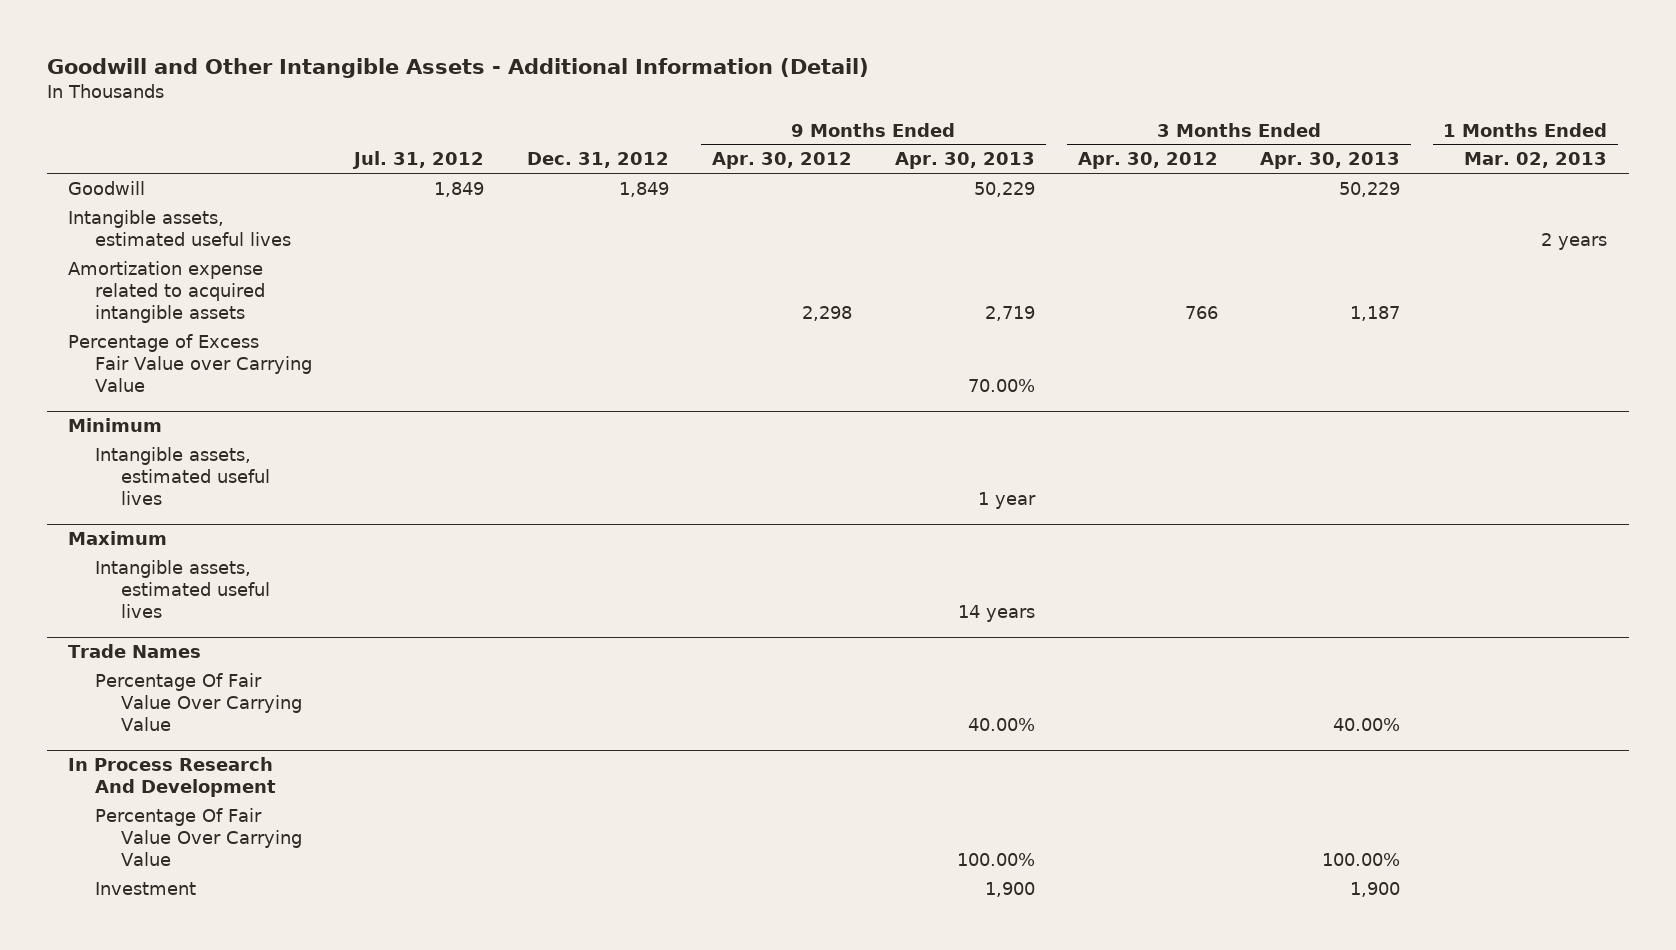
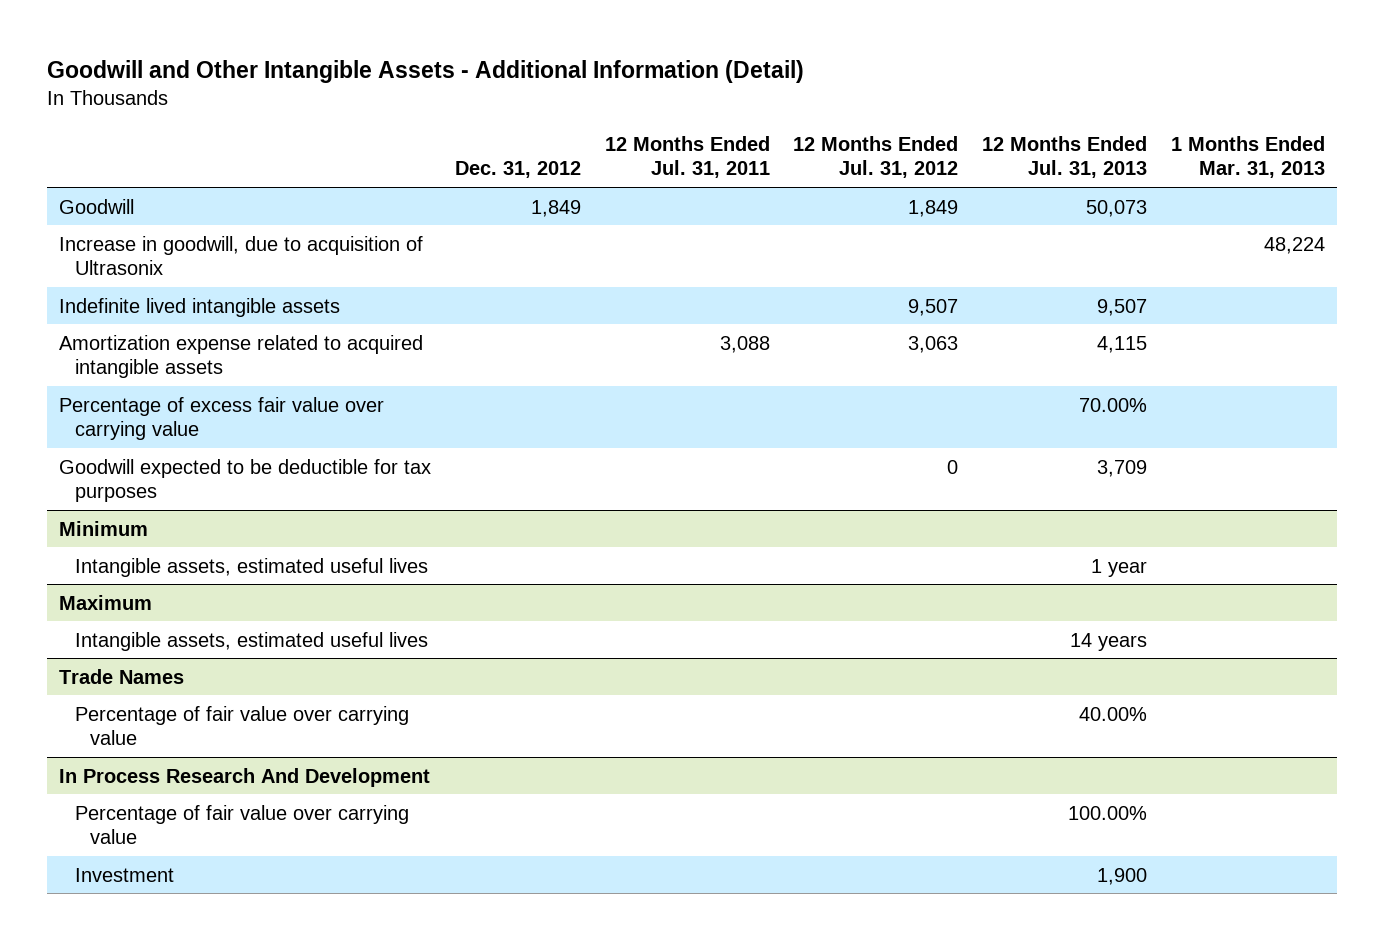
- | Jul. 31, 2012 | Dec. 31, 2012 | 9 Months Ended Apr. 30, 2012 | 9 Months Ended Apr. 30, 2013 | 3 Months Ended Apr. 30, 2012 | 3 Months Ended Apr. 30, 2013 | 1 Months Ended Mar. 02, 2013
+ | Dec. 31, 2012 | 12 Months Ended Jul. 31, 2011 | 12 Months Ended Jul. 31, 2012 | 12 Months Ended Jul. 31, 2013 | 1 Months Ended Mar. 31, 2013
- Intangible assets, estimated useful lives | | | | | | | 2 years
+ Increase in goodwill, due to acquisition of Ultrasonix | | | | | 48,224
+ Indefinite lived intangible assets | | | 9,507 | 9,507 |
- Percentage of Excess Fair Value over Carrying Value | | | | 70.00% | | |
+ Percentage of excess fair value over carrying value | | | | 70.00% |
+ Goodwill expected to be deductible for tax purposes | | | 0 | 3,709 |
@ Trade Names
- Percentage Of Fair Value Over Carrying Value | | | | 40.00% | | 40.00% |
+ Percentage of fair value over carrying value | | | | 40.00% |
@ In Process Research And Development
- Percentage Of Fair Value Over Carrying Value | | | | 100.00% | | 100.00% |
+ Percentage of fair value over carrying value | | | | 100.00% |

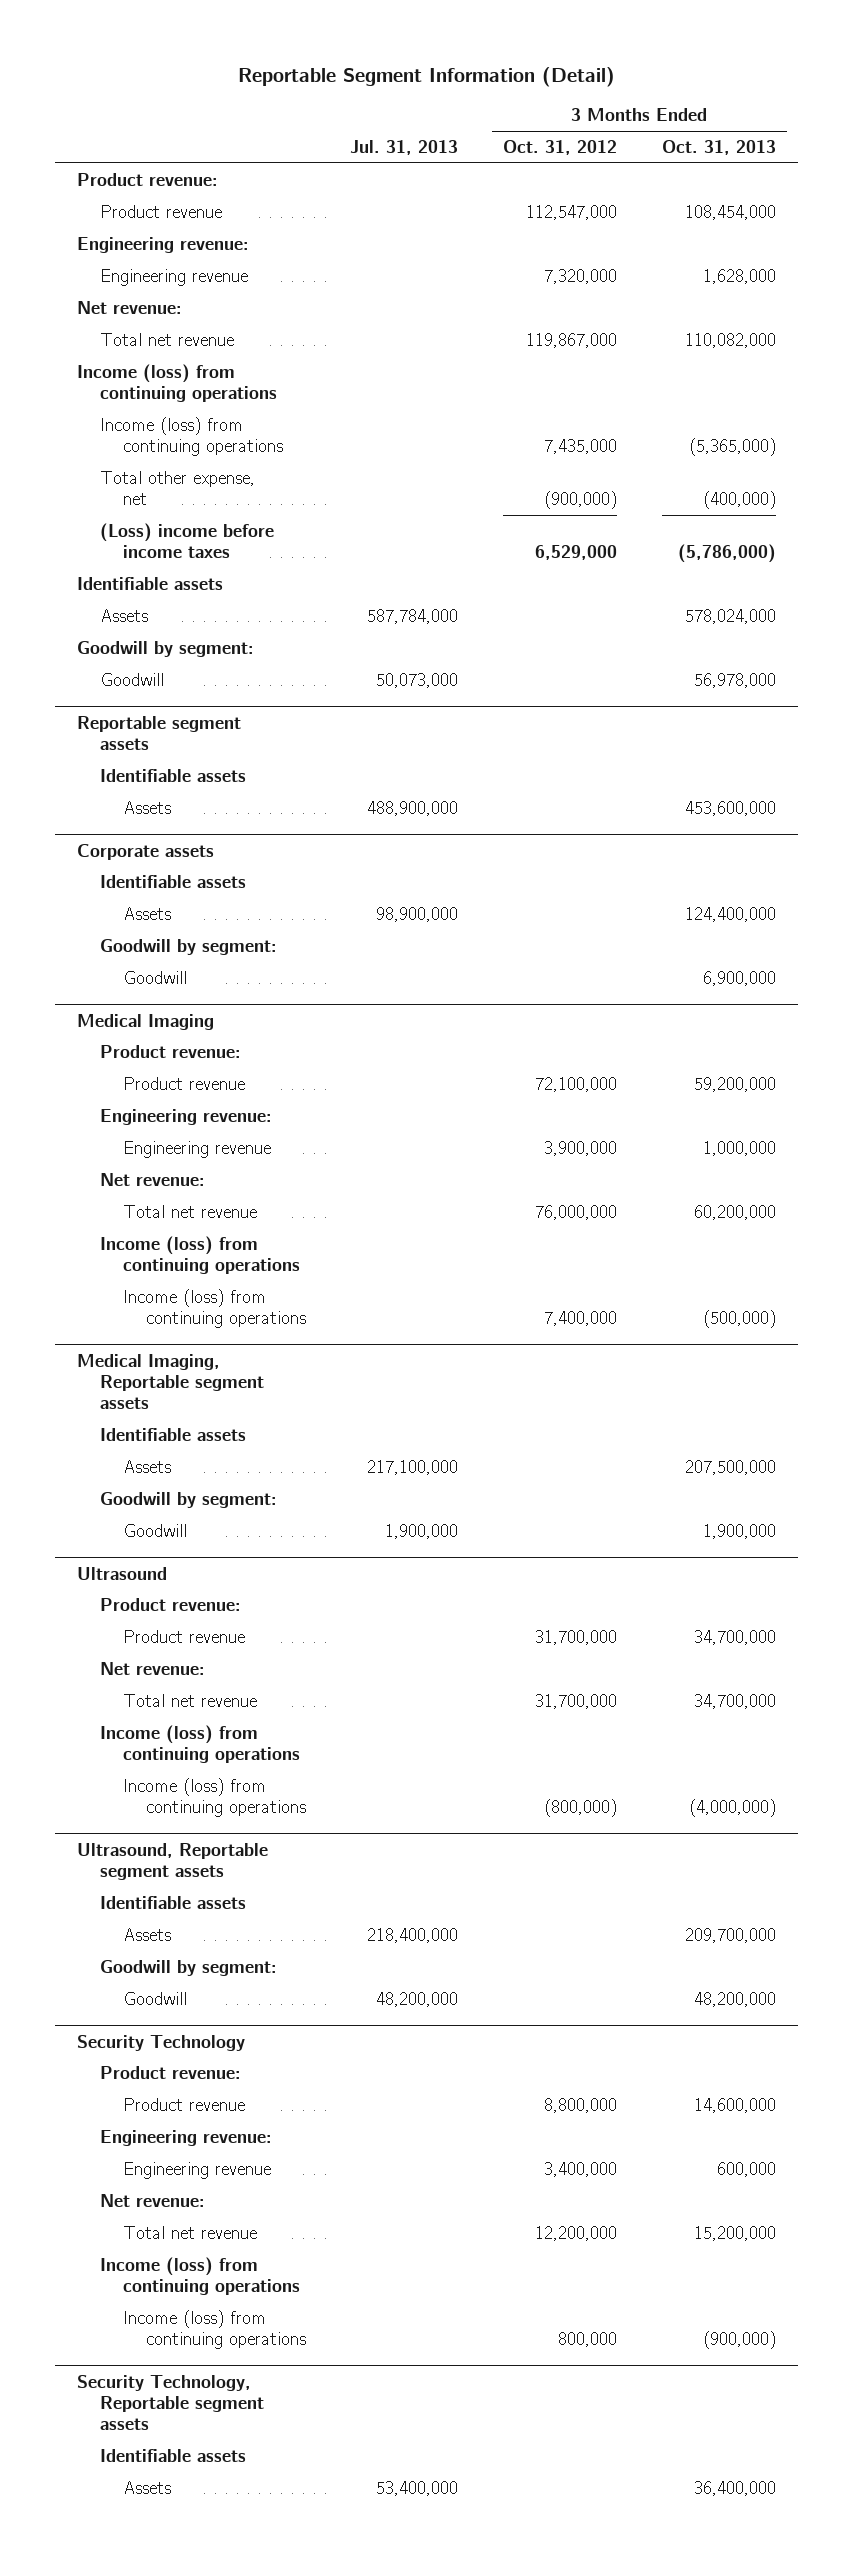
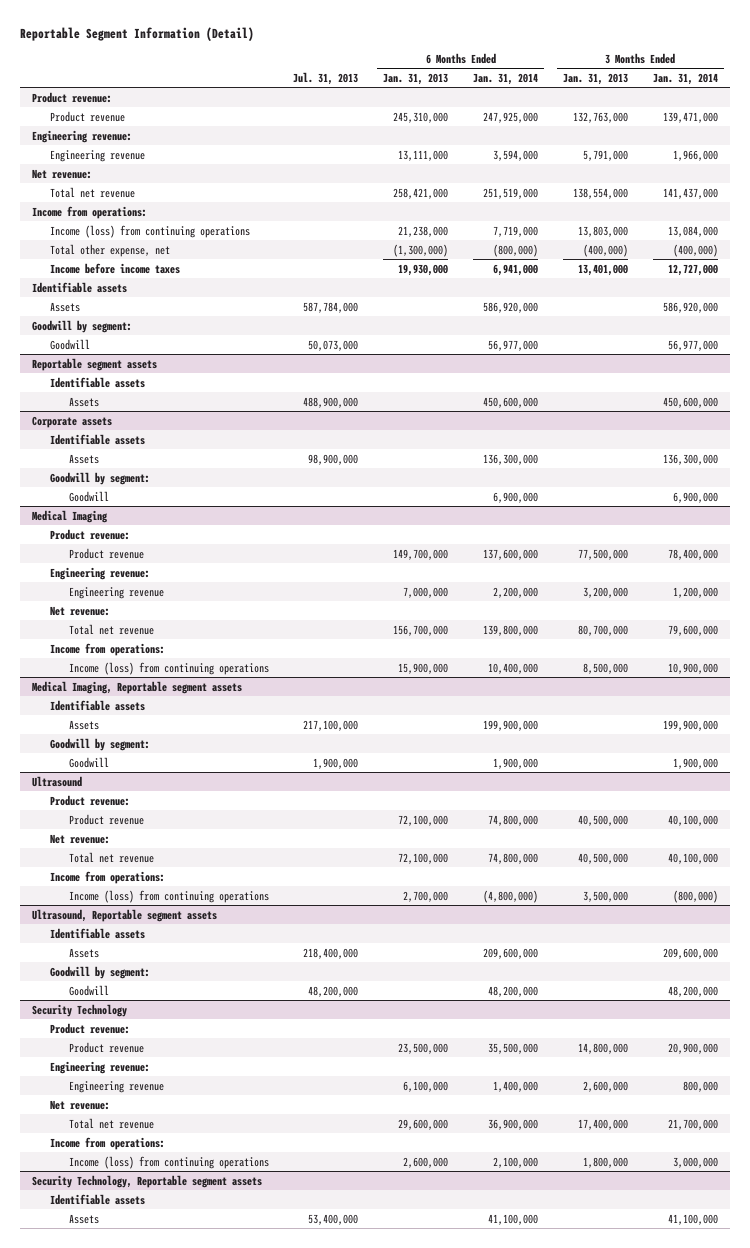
- | Jul. 31, 2013 | 3 Months Ended Oct. 31, 2012 | 3 Months Ended Oct. 31, 2013
+ | Jul. 31, 2013 | 6 Months Ended Jan. 31, 2013 | 6 Months Ended Jan. 31, 2014 | 3 Months Ended Jan. 31, 2013 | 3 Months Ended Jan. 31, 2014
- Income (loss) from continuing operations
+ Income from operations:
- (Loss) income before income taxes | | 6,529,000 | (5,786,000)
+ Income before income taxes | | 19,930,000 | 6,941,000 | 13,401,000 | 12,727,000
@ Medical Imaging
- Income (loss) from continuing operations
+ Income from operations:
@ Ultrasound
- Income (loss) from continuing operations
+ Income from operations:
@ Security Technology
- Income (loss) from continuing operations
+ Income from operations:

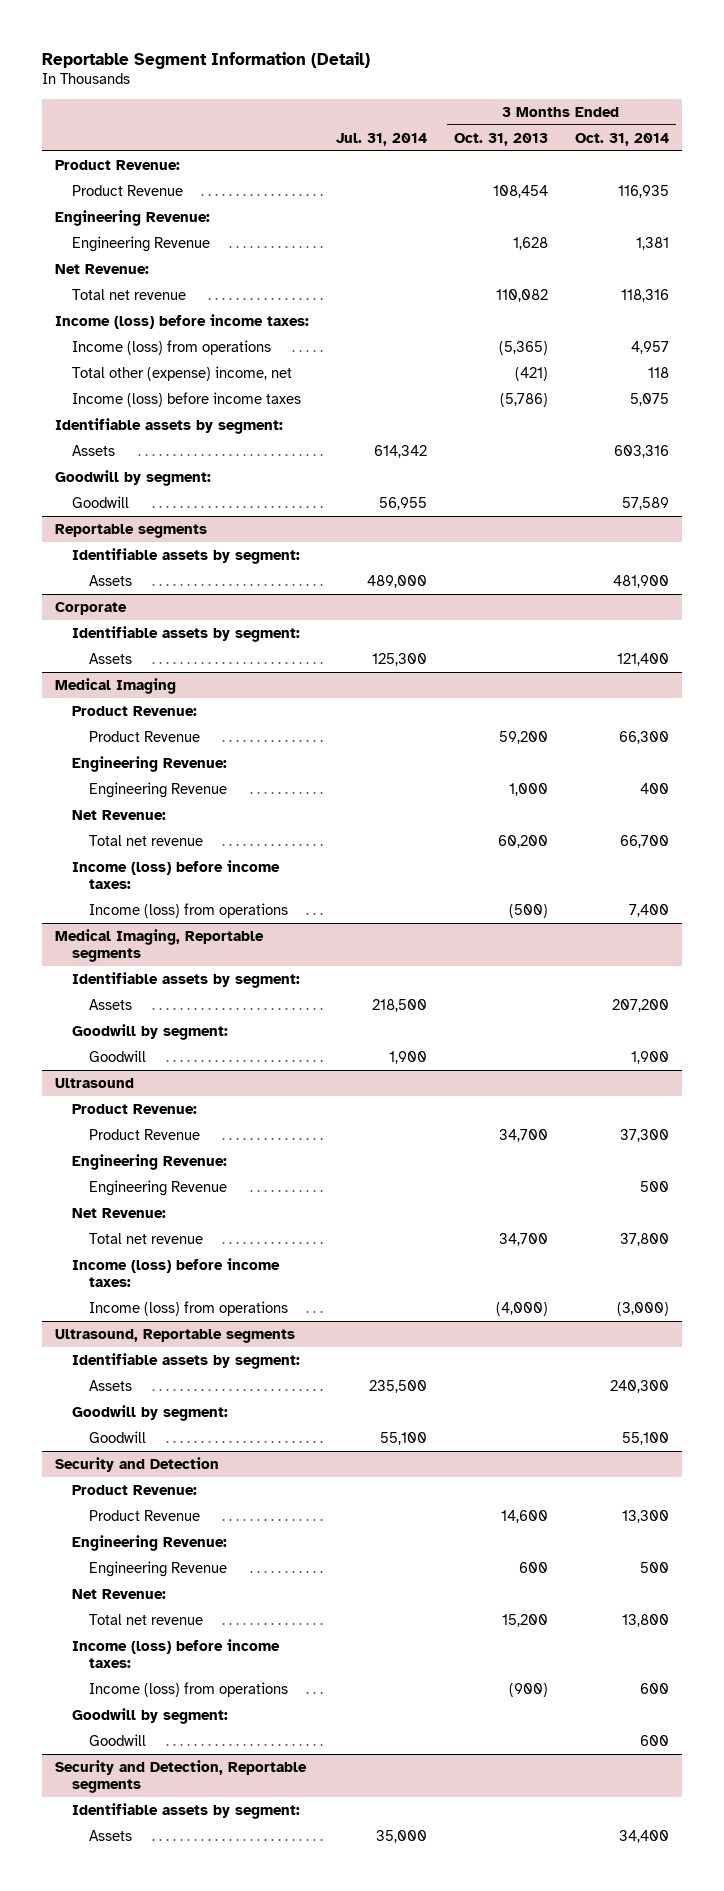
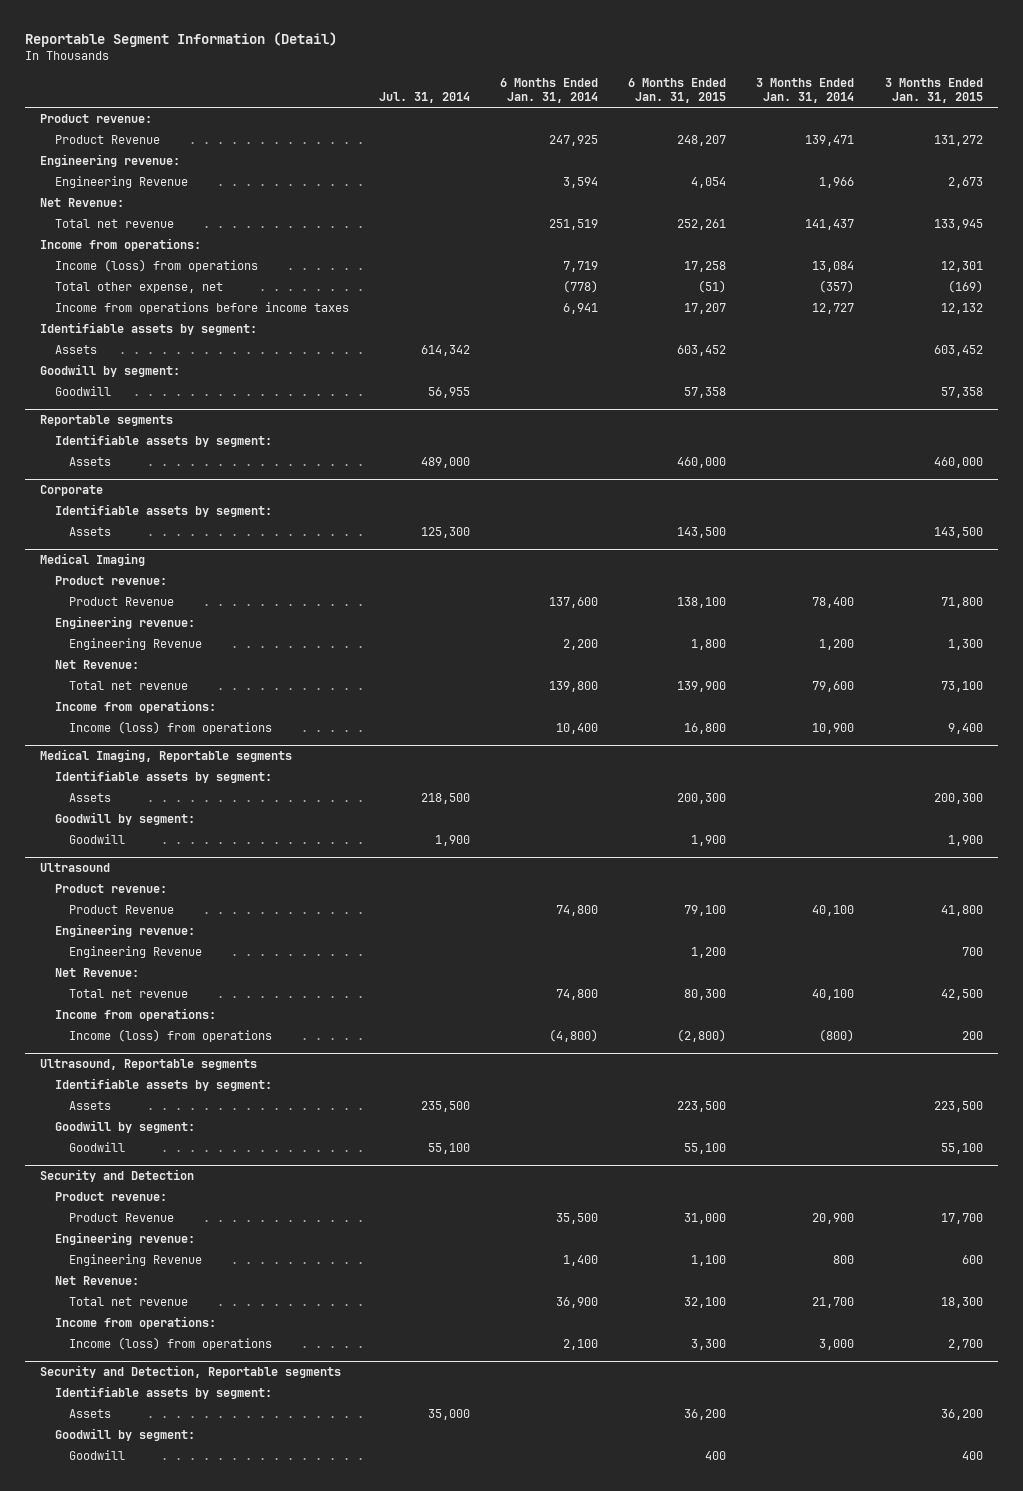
- | Jul. 31, 2014 | 3 Months Ended Oct. 31, 2013 | 3 Months Ended Oct. 31, 2014
+ | Jul. 31, 2014 | 6 Months Ended Jan. 31, 2014 | 6 Months Ended Jan. 31, 2015 | 3 Months Ended Jan. 31, 2014 | 3 Months Ended Jan. 31, 2015
- Product Revenue:
+ Product revenue:
- Engineering Revenue:
+ Engineering revenue:
- Income (loss) before income taxes:
+ Income from operations:
- Total other (expense) income, net | | (421) | 118
- Income (loss) before income taxes | | (5,786) | 5,075
+ Total other expense, net | | (778) | (51) | (357) | (169)
+ Income from operations before income taxes | | 6,941 | 17,207 | 12,727 | 12,132
@ Medical Imaging
- Product Revenue:
+ Product revenue:
- Engineering Revenue:
+ Engineering revenue:
- Income (loss) before income taxes:
+ Income from operations:
@ Ultrasound
- Product Revenue:
+ Product revenue:
- Engineering Revenue:
+ Engineering revenue:
- Income (loss) before income taxes:
+ Income from operations:
@ Security and Detection
- Product Revenue:
+ Product revenue:
- Engineering Revenue:
+ Engineering revenue:
- Income (loss) before income taxes:
+ Income from operations:
- Goodwill by segment:
- Goodwill | | | 600
@ Security and Detection, Reportable segments
+ Goodwill by segment:
+ Goodwill | | | 400 | | 400

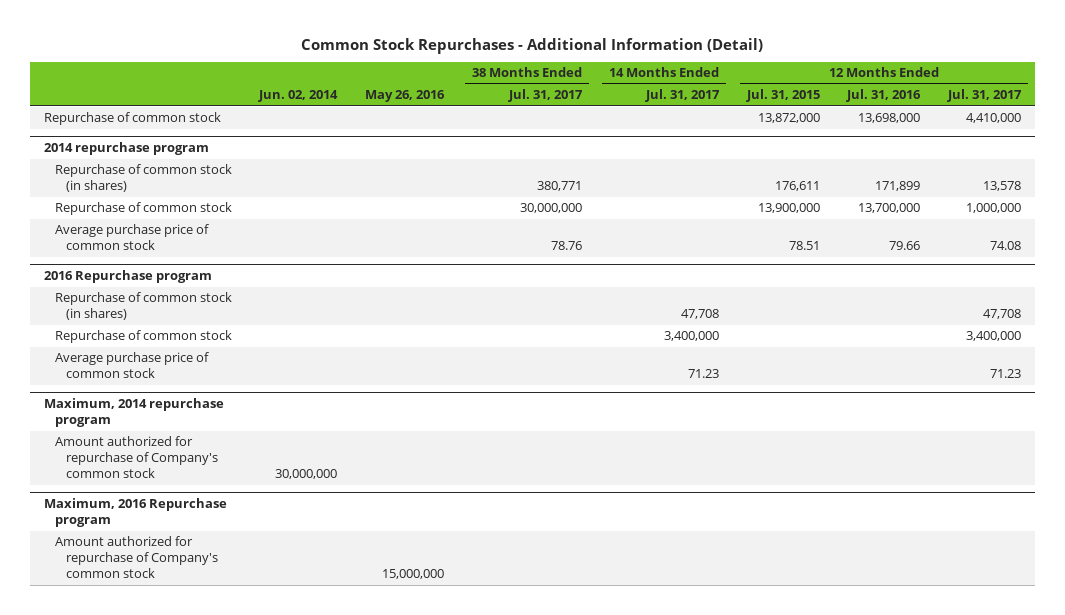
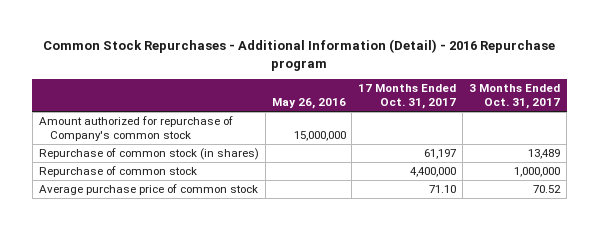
- Common Stock Repurchases - Additional Information (Detail)
+ Common Stock Repurchases - Additional Information (Detail) - 2016 Repurchase program
- | Jun. 02, 2014 | May 26, 2016 | 38 Months Ended Jul. 31, 2017 | 14 Months Ended Jul. 31, 2017 | 12 Months Ended Jul. 31, 2015 | 12 Months Ended Jul. 31, 2016 | 12 Months Ended Jul. 31, 2017
+ | May 26, 2016 | 17 Months Ended Oct. 31, 2017 | 3 Months Ended Oct. 31, 2017
+ Amount authorized for repurchase of Company's common stock | 15,000,000 | |
+ Repurchase of common stock (in shares) | | 61,197 | 13,489
- 2014 repurchase program
- Repurchase of common stock (in shares) | | | 380,771 | | 176,611 | 171,899 | 13,578
- Repurchase of common stock | | | 30,000,000 | | 13,900,000 | 13,700,000 | 1,000,000
- Average purchase price of common stock | | | 78.76 | | 78.51 | 79.66 | 74.08
- 2016 Repurchase program
- Repurchase of common stock (in shares) | | | | 47,708 | | | 47,708
- Repurchase of common stock | | | | 3,400,000 | | | 3,400,000
- Average purchase price of common stock | | | | 71.23 | | | 71.23
- Maximum, 2014 repurchase program
- Amount authorized for repurchase of Company's common stock | 30,000,000 | | | | | |
- Maximum, 2016 Repurchase program
- Amount authorized for repurchase of Company's common stock | | 15,000,000 | | | | |
+ Average purchase price of common stock | | 71.10 | 70.52

